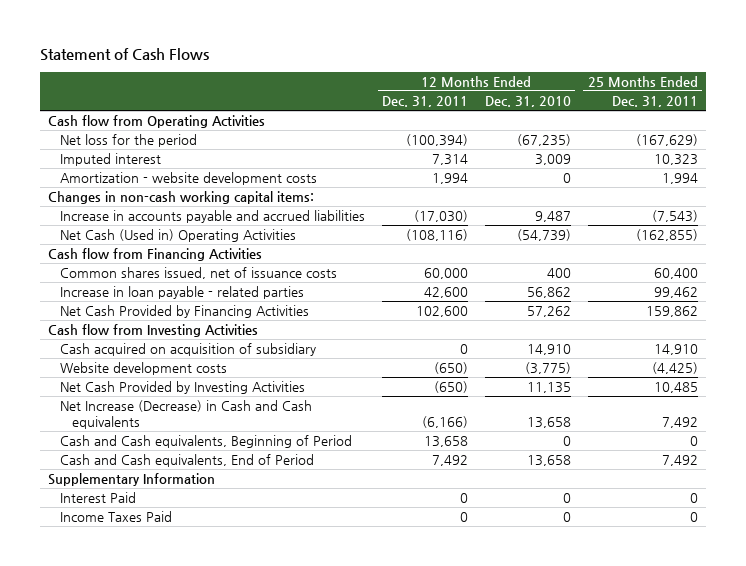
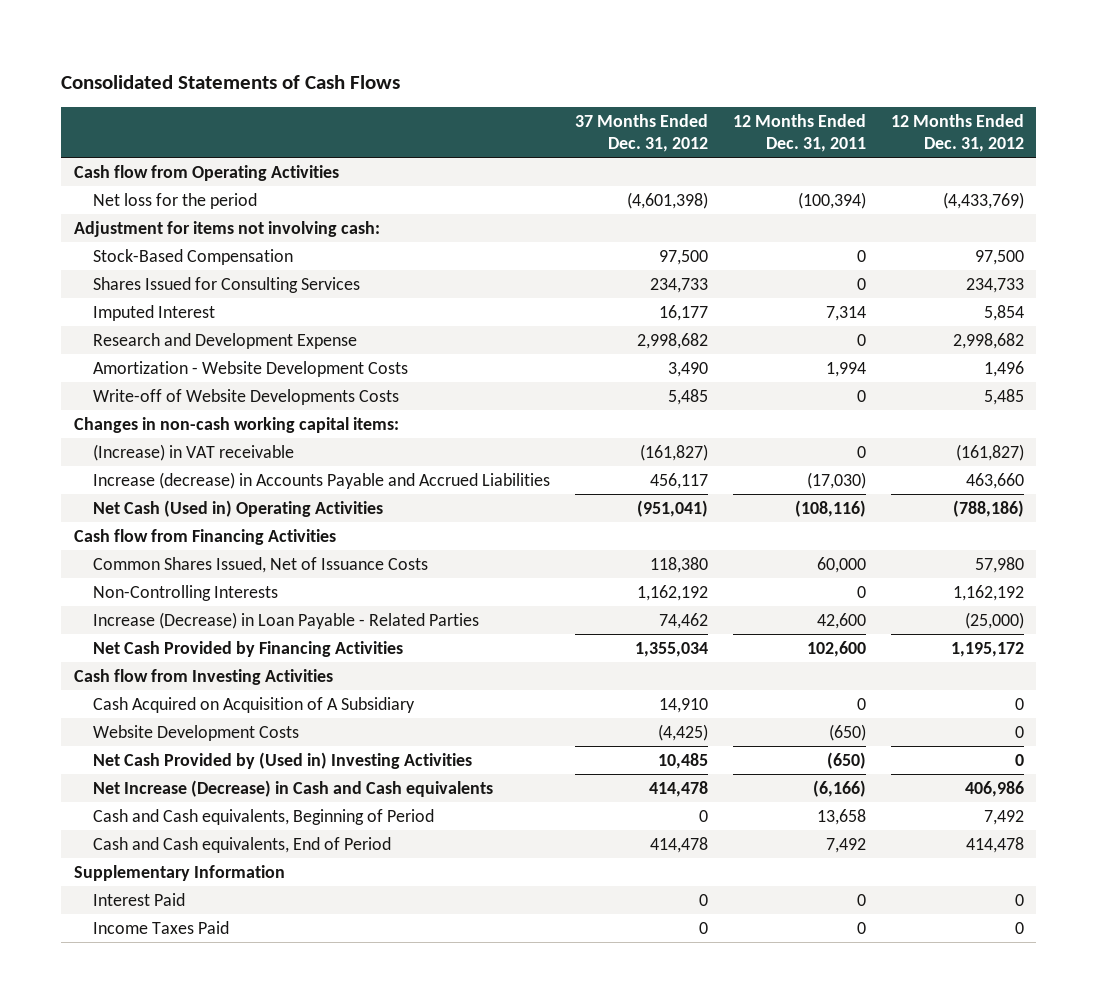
- Statement of Cash Flows
+ Consolidated Statements of Cash Flows
- | 12 Months Ended Dec. 31, 2011 | 12 Months Ended Dec. 31, 2010 | 25 Months Ended Dec. 31, 2011
+ | 37 Months Ended Dec. 31, 2012 | 12 Months Ended Dec. 31, 2011 | 12 Months Ended Dec. 31, 2012
- Imputed interest | 7,314 | 3,009 | 10,323
- Amortization - website development costs | 1,994 | 0 | 1,994
+ Adjustment for items not involving cash:
+ Stock-Based Compensation | 97,500 | 0 | 97,500
+ Shares Issued for Consulting Services | 234,733 | 0 | 234,733
+ Imputed Interest | 16,177 | 7,314 | 5,854
+ Research and Development Expense | 2,998,682 | 0 | 2,998,682
+ Amortization - Website Development Costs | 3,490 | 1,994 | 1,496
+ Write-off of Website Developments Costs | 5,485 | 0 | 5,485
- Increase in accounts payable and accrued liabilities | (17,030) | 9,487 | (7,543)
+ (Increase) in VAT receivable | (161,827) | 0 | (161,827)
+ Increase (decrease) in Accounts Payable and Accrued Liabilities | 456,117 | (17,030) | 463,660
- Common shares issued, net of issuance costs | 60,000 | 400 | 60,400
- Increase in loan payable - related parties | 42,600 | 56,862 | 99,462
+ Common Shares Issued, Net of Issuance Costs | 118,380 | 60,000 | 57,980
+ Non-Controlling Interests | 1,162,192 | 0 | 1,162,192
+ Increase (Decrease) in Loan Payable - Related Parties | 74,462 | 42,600 | (25,000)
- Cash acquired on acquisition of subsidiary | 0 | 14,910 | 14,910
- Website development costs | (650) | (3,775) | (4,425)
- Net Cash Provided by Investing Activities | (650) | 11,135 | 10,485
+ Cash Acquired on Acquisition of A Subsidiary | 14,910 | 0 | 0
+ Website Development Costs | (4,425) | (650) | 0
+ Net Cash Provided by (Used in) Investing Activities | 10,485 | (650) | 0

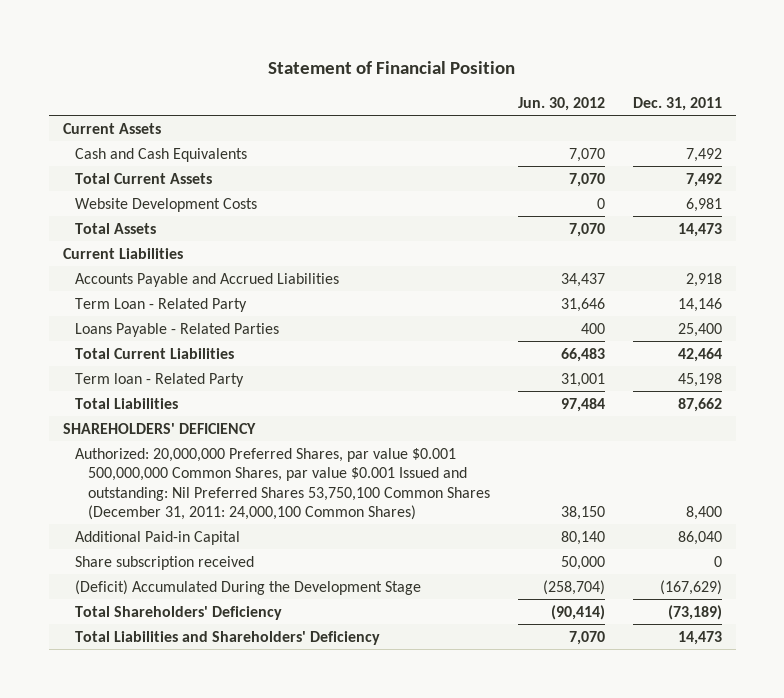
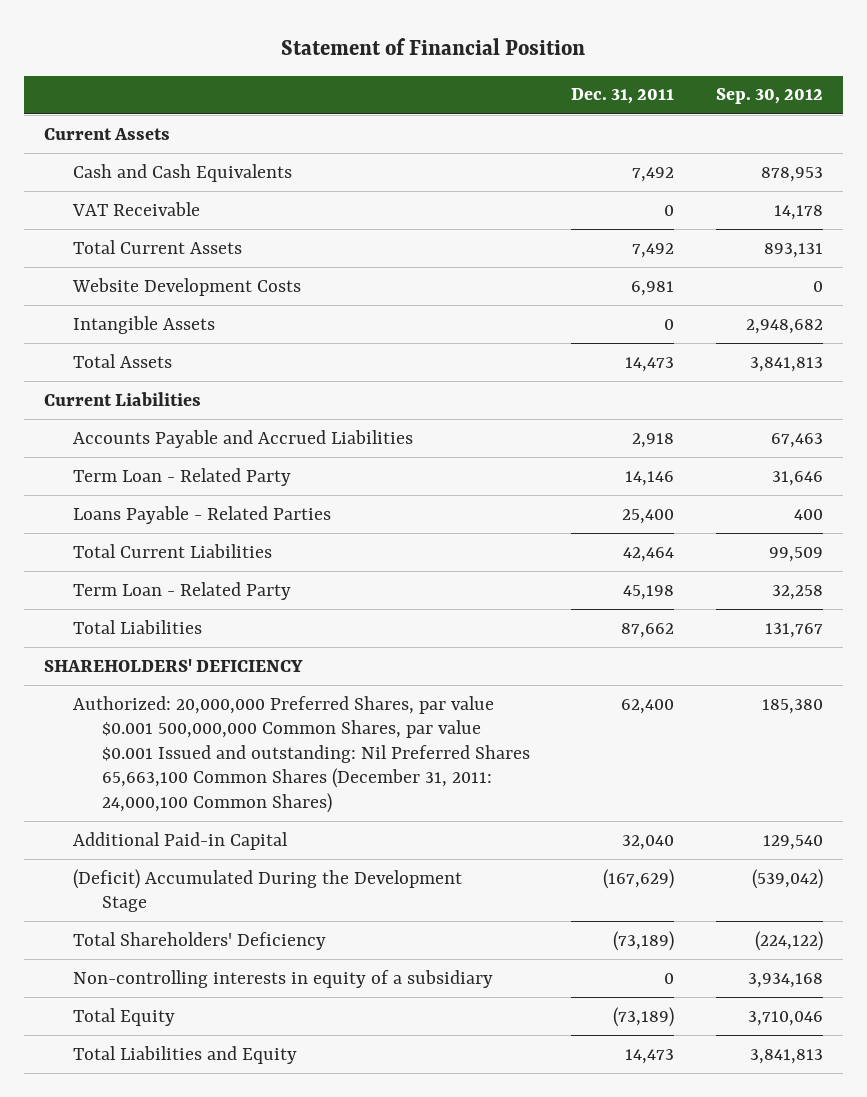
- | Jun. 30, 2012 | Dec. 31, 2011
+ | Dec. 31, 2011 | Sep. 30, 2012
+ VAT Receivable | 0 | 14,178
+ Intangible Assets | 0 | 2,948,682
- Term loan - Related Party | 31,001 | 45,198
+ Term Loan - Related Party | 45,198 | 32,258
- Authorized: 20,000,000 Preferred Shares, par value $0.001 500,000,000 Common Shares, par value $0.001 Issued and outstanding: Nil Preferred Shares 53,750,100 Common Shares (December 31, 2011: 24,000,100 Common Shares) | 38,150 | 8,400
- Additional Paid-in Capital | 80,140 | 86,040
- Share subscription received | 50,000 | 0
+ Authorized: 20,000,000 Preferred Shares, par value $0.001 500,000,000 Common Shares, par value $0.001 Issued and outstanding: Nil Preferred Shares 65,663,100 Common Shares (December 31, 2011: 24,000,100 Common Shares) | 62,400 | 185,380
+ Additional Paid-in Capital | 32,040 | 129,540
- Total Liabilities and Shareholders' Deficiency | 7,070 | 14,473
+ Non-controlling interests in equity of a subsidiary | 0 | 3,934,168
+ Total Equity | (73,189) | 3,710,046
+ Total Liabilities and Equity | 14,473 | 3,841,813

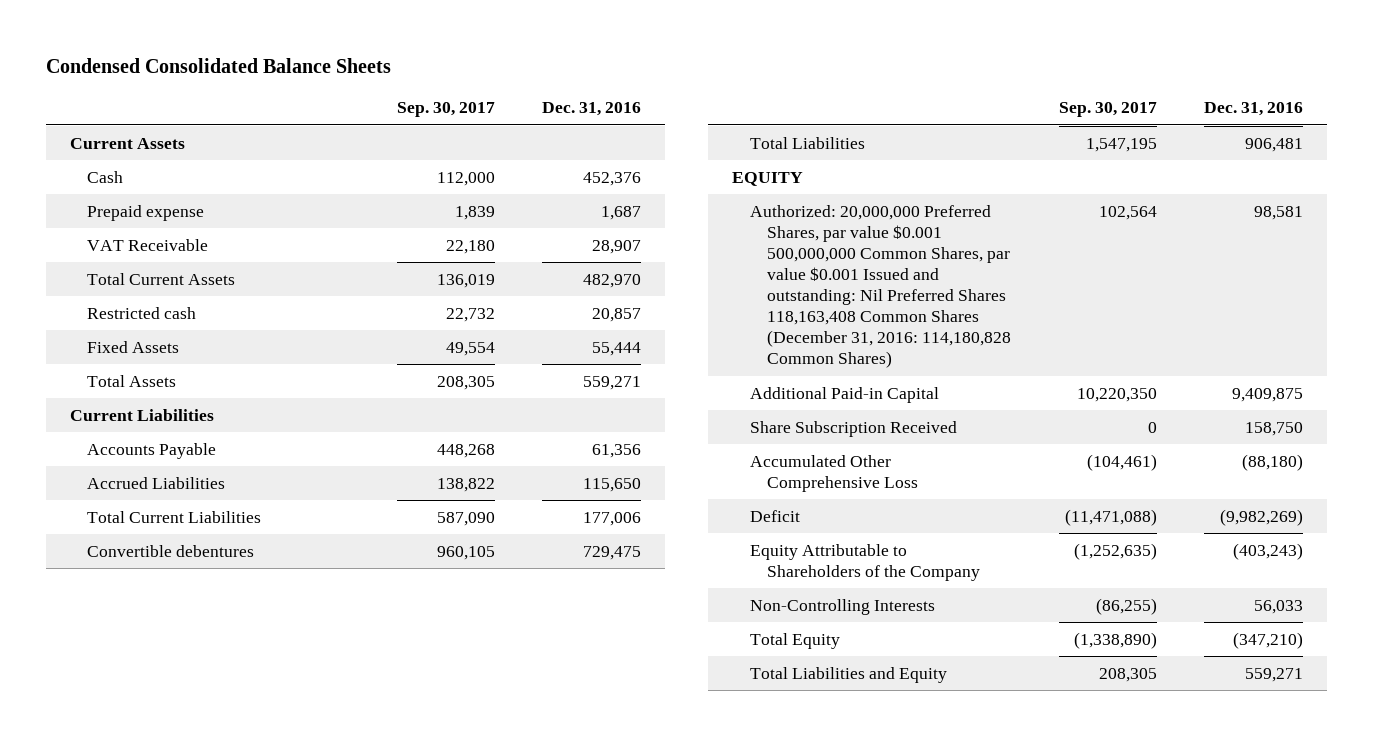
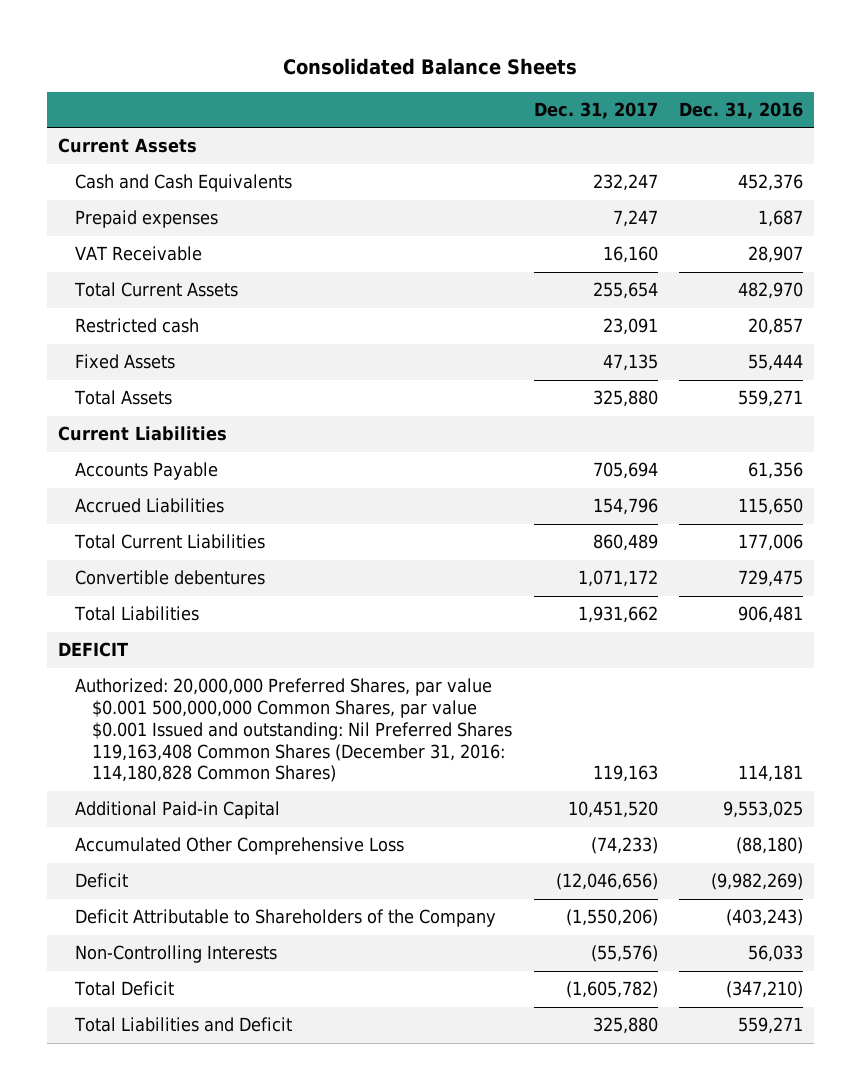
- Condensed Consolidated Balance Sheets
+ Consolidated Balance Sheets
- | Sep. 30, 2017 | Dec. 31, 2016
+ | Dec. 31, 2017 | Dec. 31, 2016
- Cash | 112,000 | 452,376
- Prepaid expense | 1,839 | 1,687
+ Cash and Cash Equivalents | 232,247 | 452,376
+ Prepaid expenses | 7,247 | 1,687
- EQUITY
- Authorized: 20,000,000 Preferred Shares, par value $0.001 500,000,000 Common Shares, par value $0.001 Issued and outstanding: Nil Preferred Shares 118,163,408 Common Shares (December 31, 2016: 114,180,828 Common Shares) | 102,564 | 98,581
- Additional Paid-in Capital | 10,220,350 | 9,409,875
- Share Subscription Received | 0 | 158,750
+ DEFICIT
+ Authorized: 20,000,000 Preferred Shares, par value $0.001 500,000,000 Common Shares, par value $0.001 Issued and outstanding: Nil Preferred Shares 119,163,408 Common Shares (December 31, 2016: 114,180,828 Common Shares) | 119,163 | 114,181
+ Additional Paid-in Capital | 10,451,520 | 9,553,025
- Equity Attributable to Shareholders of the Company | (1,252,635) | (403,243)
+ Deficit Attributable to Shareholders of the Company | (1,550,206) | (403,243)
- Total Equity | (1,338,890) | (347,210)
- Total Liabilities and Equity | 208,305 | 559,271
+ Total Deficit | (1,605,782) | (347,210)
+ Total Liabilities and Deficit | 325,880 | 559,271

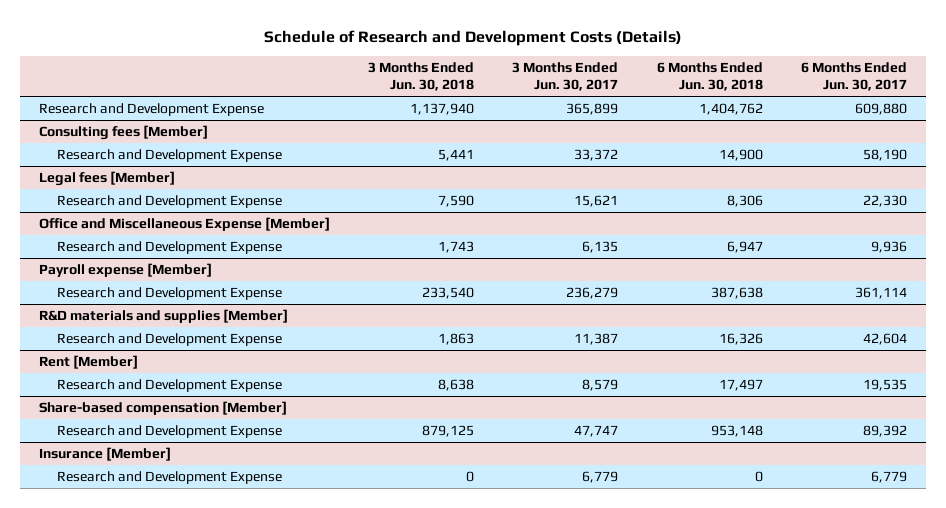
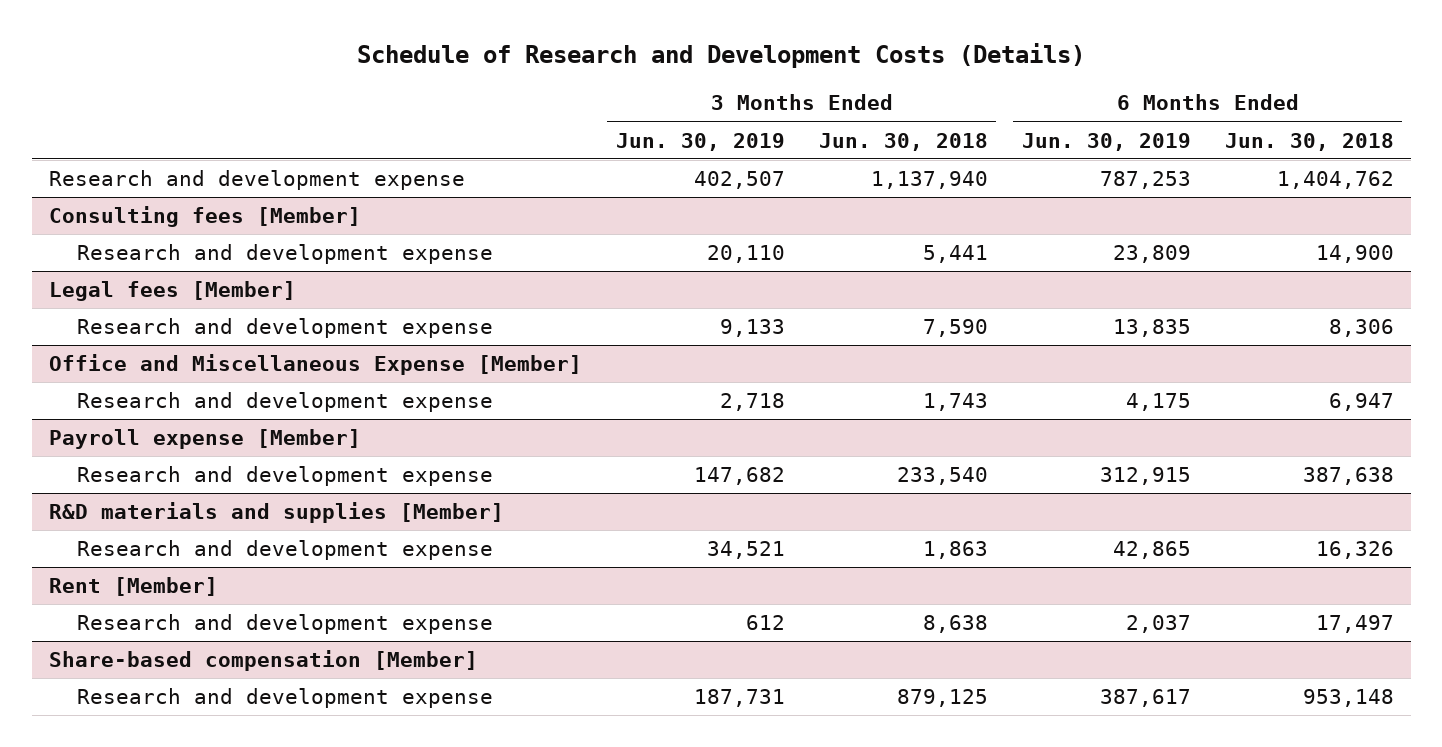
- | 3 Months Ended Jun. 30, 2018 | 3 Months Ended Jun. 30, 2017 | 6 Months Ended Jun. 30, 2018 | 6 Months Ended Jun. 30, 2017
+ | 3 Months Ended Jun. 30, 2019 | 3 Months Ended Jun. 30, 2018 | 6 Months Ended Jun. 30, 2019 | 6 Months Ended Jun. 30, 2018
- Research and Development Expense | 1,137,940 | 365,899 | 1,404,762 | 609,880
+ Research and development expense | 402,507 | 1,137,940 | 787,253 | 1,404,762
@ Consulting fees [Member]
- Research and Development Expense | 5,441 | 33,372 | 14,900 | 58,190
+ Research and development expense | 20,110 | 5,441 | 23,809 | 14,900
@ Legal fees [Member]
- Research and Development Expense | 7,590 | 15,621 | 8,306 | 22,330
+ Research and development expense | 9,133 | 7,590 | 13,835 | 8,306
@ Office and Miscellaneous Expense [Member]
- Research and Development Expense | 1,743 | 6,135 | 6,947 | 9,936
+ Research and development expense | 2,718 | 1,743 | 4,175 | 6,947
@ Payroll expense [Member]
- Research and Development Expense | 233,540 | 236,279 | 387,638 | 361,114
+ Research and development expense | 147,682 | 233,540 | 312,915 | 387,638
@ R&D materials and supplies [Member]
- Research and Development Expense | 1,863 | 11,387 | 16,326 | 42,604
+ Research and development expense | 34,521 | 1,863 | 42,865 | 16,326
@ Rent [Member]
- Research and Development Expense | 8,638 | 8,579 | 17,497 | 19,535
+ Research and development expense | 612 | 8,638 | 2,037 | 17,497
@ Share-based compensation [Member]
- Research and Development Expense | 879,125 | 47,747 | 953,148 | 89,392
- Insurance [Member]
- Research and Development Expense | 0 | 6,779 | 0 | 6,779
@ Share-based compensation [Member]
+ Research and development expense | 187,731 | 879,125 | 387,617 | 953,148

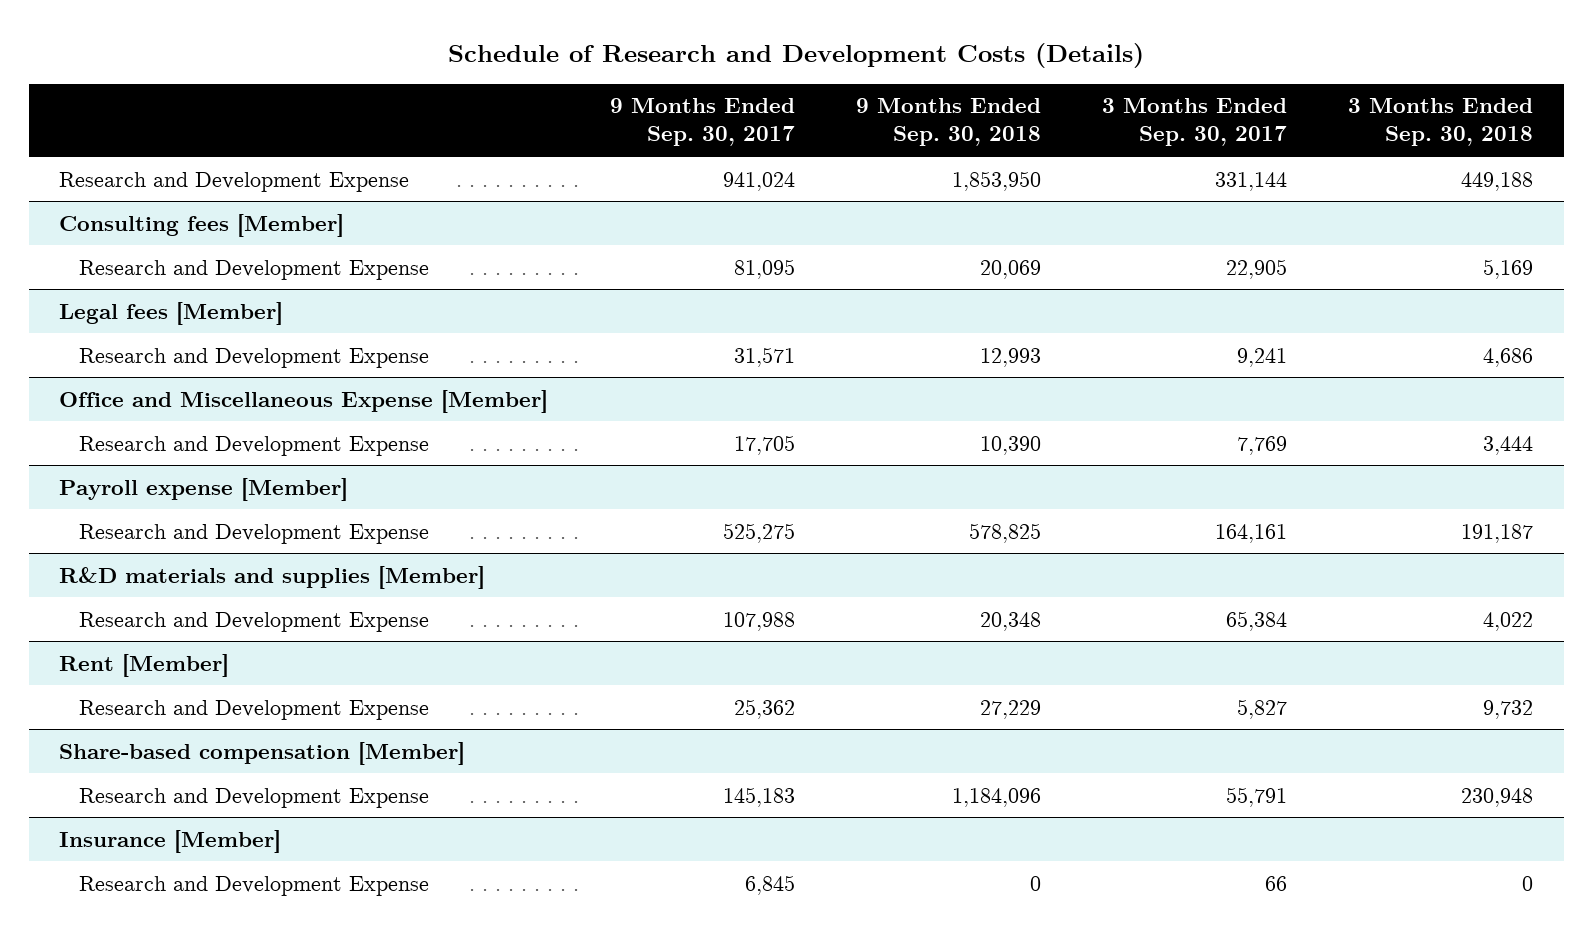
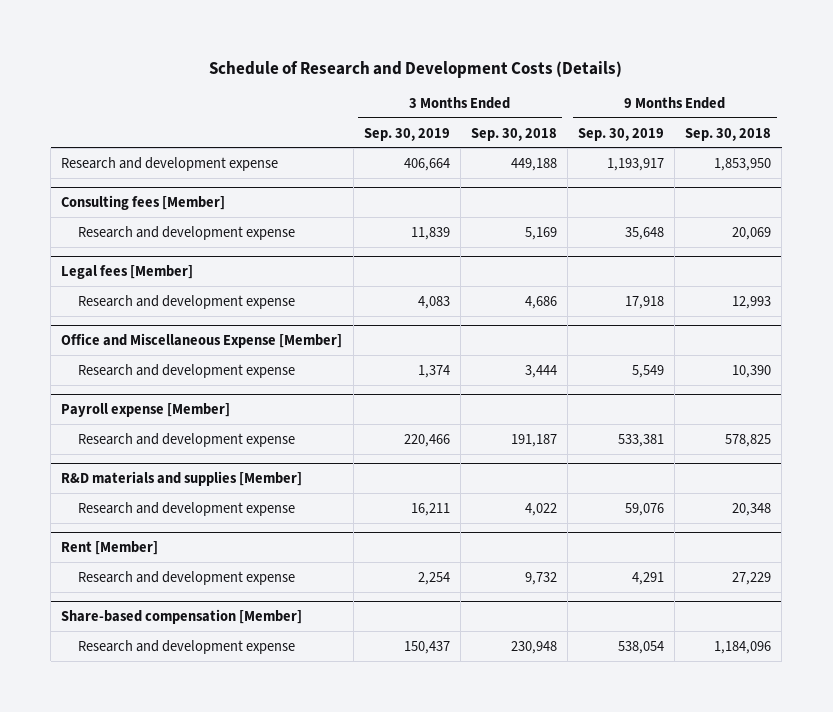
- | 9 Months Ended Sep. 30, 2017 | 9 Months Ended Sep. 30, 2018 | 3 Months Ended Sep. 30, 2017 | 3 Months Ended Sep. 30, 2018
+ | 3 Months Ended Sep. 30, 2019 | 3 Months Ended Sep. 30, 2018 | 9 Months Ended Sep. 30, 2019 | 9 Months Ended Sep. 30, 2018
- Research and Development Expense | 941,024 | 1,853,950 | 331,144 | 449,188
+ Research and development expense | 406,664 | 449,188 | 1,193,917 | 1,853,950
@ Consulting fees [Member]
- Research and Development Expense | 81,095 | 20,069 | 22,905 | 5,169
+ Research and development expense | 11,839 | 5,169 | 35,648 | 20,069
@ Legal fees [Member]
- Research and Development Expense | 31,571 | 12,993 | 9,241 | 4,686
+ Research and development expense | 4,083 | 4,686 | 17,918 | 12,993
@ Office and Miscellaneous Expense [Member]
- Research and Development Expense | 17,705 | 10,390 | 7,769 | 3,444
+ Research and development expense | 1,374 | 3,444 | 5,549 | 10,390
@ Payroll expense [Member]
- Research and Development Expense | 525,275 | 578,825 | 164,161 | 191,187
+ Research and development expense | 220,466 | 191,187 | 533,381 | 578,825
@ R&D materials and supplies [Member]
- Research and Development Expense | 107,988 | 20,348 | 65,384 | 4,022
+ Research and development expense | 16,211 | 4,022 | 59,076 | 20,348
@ Rent [Member]
- Research and Development Expense | 25,362 | 27,229 | 5,827 | 9,732
+ Research and development expense | 2,254 | 9,732 | 4,291 | 27,229
@ Share-based compensation [Member]
- Research and Development Expense | 145,183 | 1,184,096 | 55,791 | 230,948
- Insurance [Member]
- Research and Development Expense | 6,845 | 0 | 66 | 0
@ Share-based compensation [Member]
+ Research and development expense | 150,437 | 230,948 | 538,054 | 1,184,096

